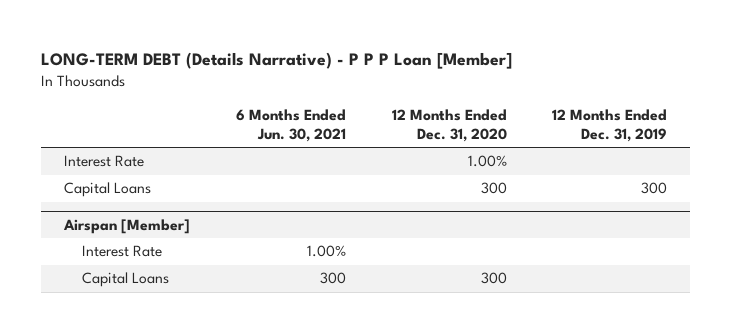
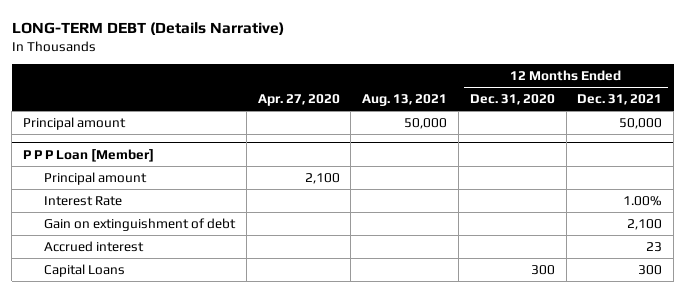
- LONG-TERM DEBT (Details Narrative) - P P P Loan [Member]
+ LONG-TERM DEBT (Details Narrative)
- | 6 Months Ended Jun. 30, 2021 | 12 Months Ended Dec. 31, 2020 | 12 Months Ended Dec. 31, 2019
+ | Apr. 27, 2020 | Aug. 13, 2021 | 12 Months Ended Dec. 31, 2020 | 12 Months Ended Dec. 31, 2021
- Interest Rate | | 1.00% |
- Capital Loans | | 300 | 300
- Airspan [Member]
+ Principal amount | | 50,000 | | 50,000
+ P P P Loan [Member]
+ Principal amount | 2,100 | | |
+ Gain on extinguishment of debt | | | | 2,100
+ Accrued interest | | | | 23

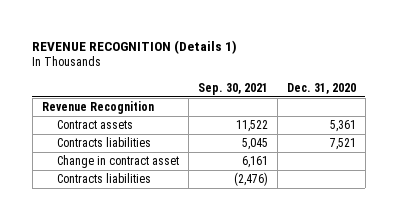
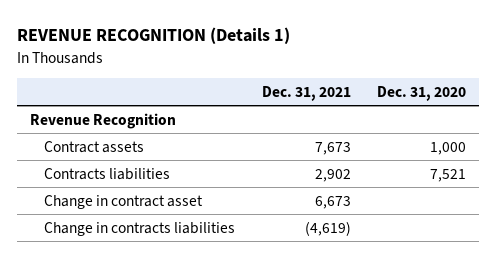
- | Sep. 30, 2021 | Dec. 31, 2020
+ | Dec. 31, 2021 | Dec. 31, 2020
- Contract assets | 11,522 | 5,361
+ Contract assets | 7,673 | 1,000
- Contracts liabilities | (2,476) |
+ Change in contracts liabilities | (4,619) |

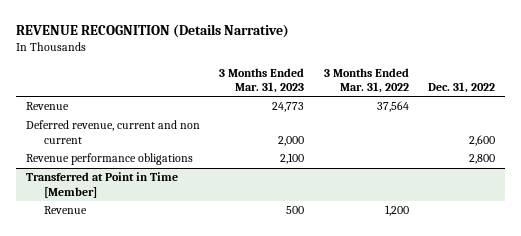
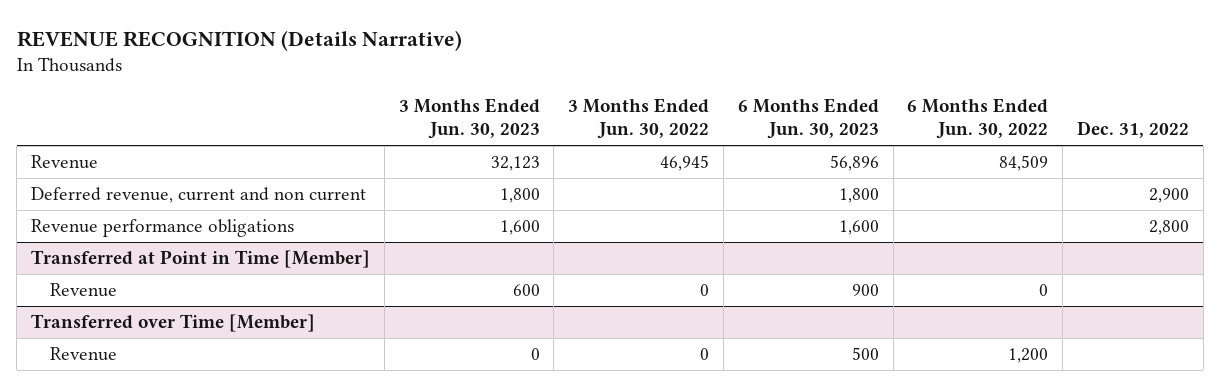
- | 3 Months Ended Mar. 31, 2023 | 3 Months Ended Mar. 31, 2022 | Dec. 31, 2022
+ | 3 Months Ended Jun. 30, 2023 | 3 Months Ended Jun. 30, 2022 | 6 Months Ended Jun. 30, 2023 | 6 Months Ended Jun. 30, 2022 | Dec. 31, 2022
- Deferred revenue, current and non current | 2,000 | | 2,600
+ Deferred revenue, current and non current | 1,800 | | 1,800 | | 2,900
+ Transferred over Time [Member]
+ Revenue | 0 | 0 | 500 | 1,200 |

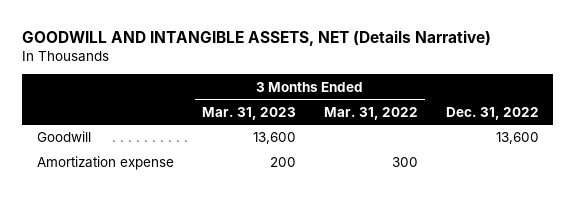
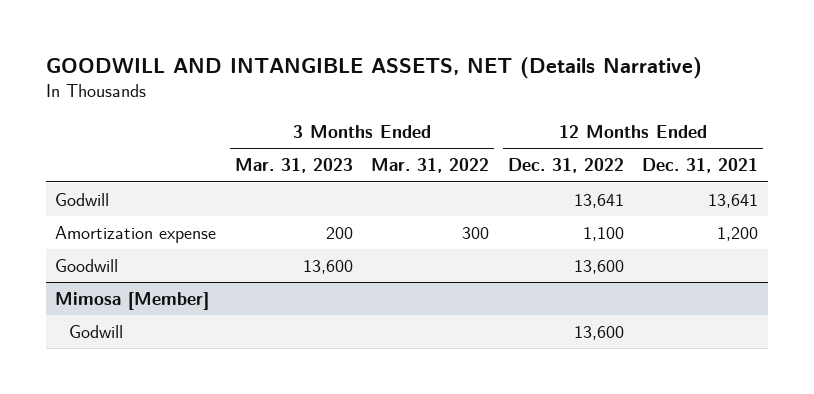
- | 3 Months Ended Mar. 31, 2023 | 3 Months Ended Mar. 31, 2022 | Dec. 31, 2022
+ | 3 Months Ended Mar. 31, 2023 | 3 Months Ended Mar. 31, 2022 | 12 Months Ended Dec. 31, 2022 | 12 Months Ended Dec. 31, 2021
+ Godwill | | | 13,641 | 13,641
moved down: Goodwill | 13,600 | | 13,600 |
+ Mimosa [Member]
+ Godwill | | | 13,600 |

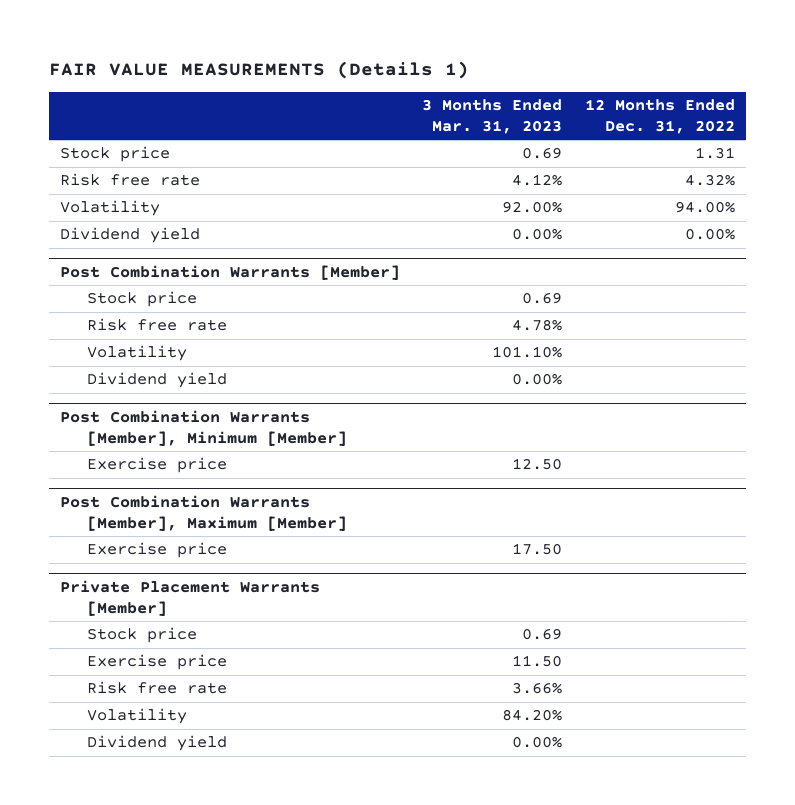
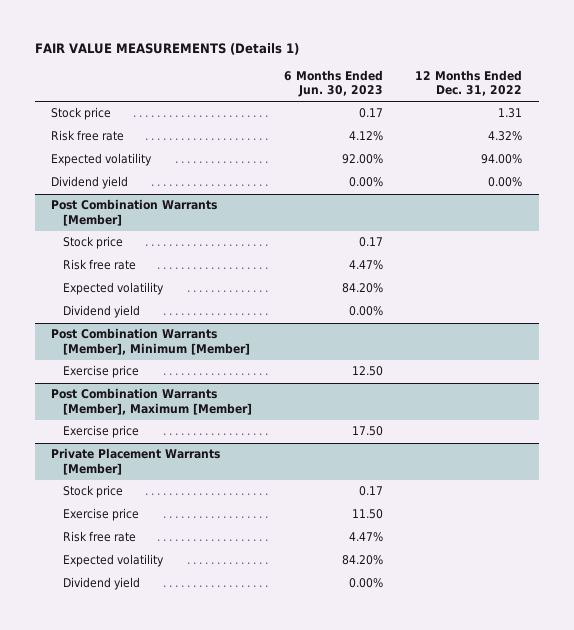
- | 3 Months Ended Mar. 31, 2023 | 12 Months Ended Dec. 31, 2022
+ | 6 Months Ended Jun. 30, 2023 | 12 Months Ended Dec. 31, 2022
- Volatility | 92.00% | 94.00%
+ Expected volatility | 92.00% | 94.00%
@ Post Combination Warrants [Member]
- Volatility | 101.10% |
+ Expected volatility | 84.20% |
@ Private Placement Warrants [Member]
- Volatility | 84.20% |
+ Expected volatility | 84.20% |

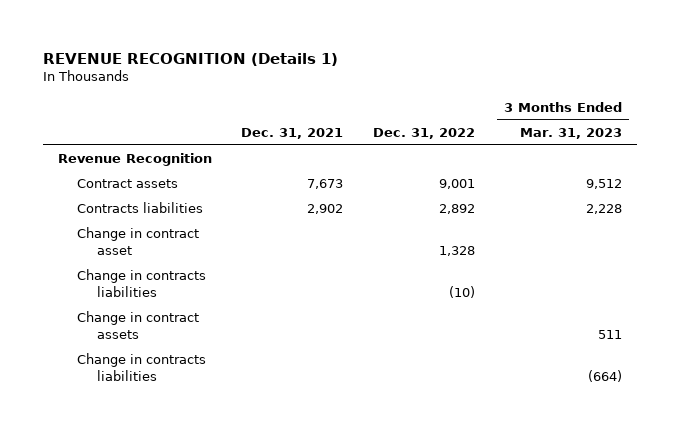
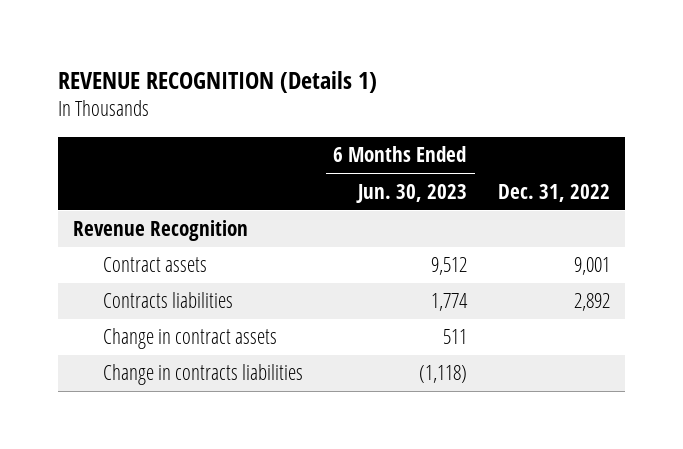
- | Dec. 31, 2021 | Dec. 31, 2022 | 3 Months Ended Mar. 31, 2023
+ | 6 Months Ended Jun. 30, 2023 | Dec. 31, 2022
- Change in contract asset | | 1,328 |
- Change in contracts liabilities | | (10) |

